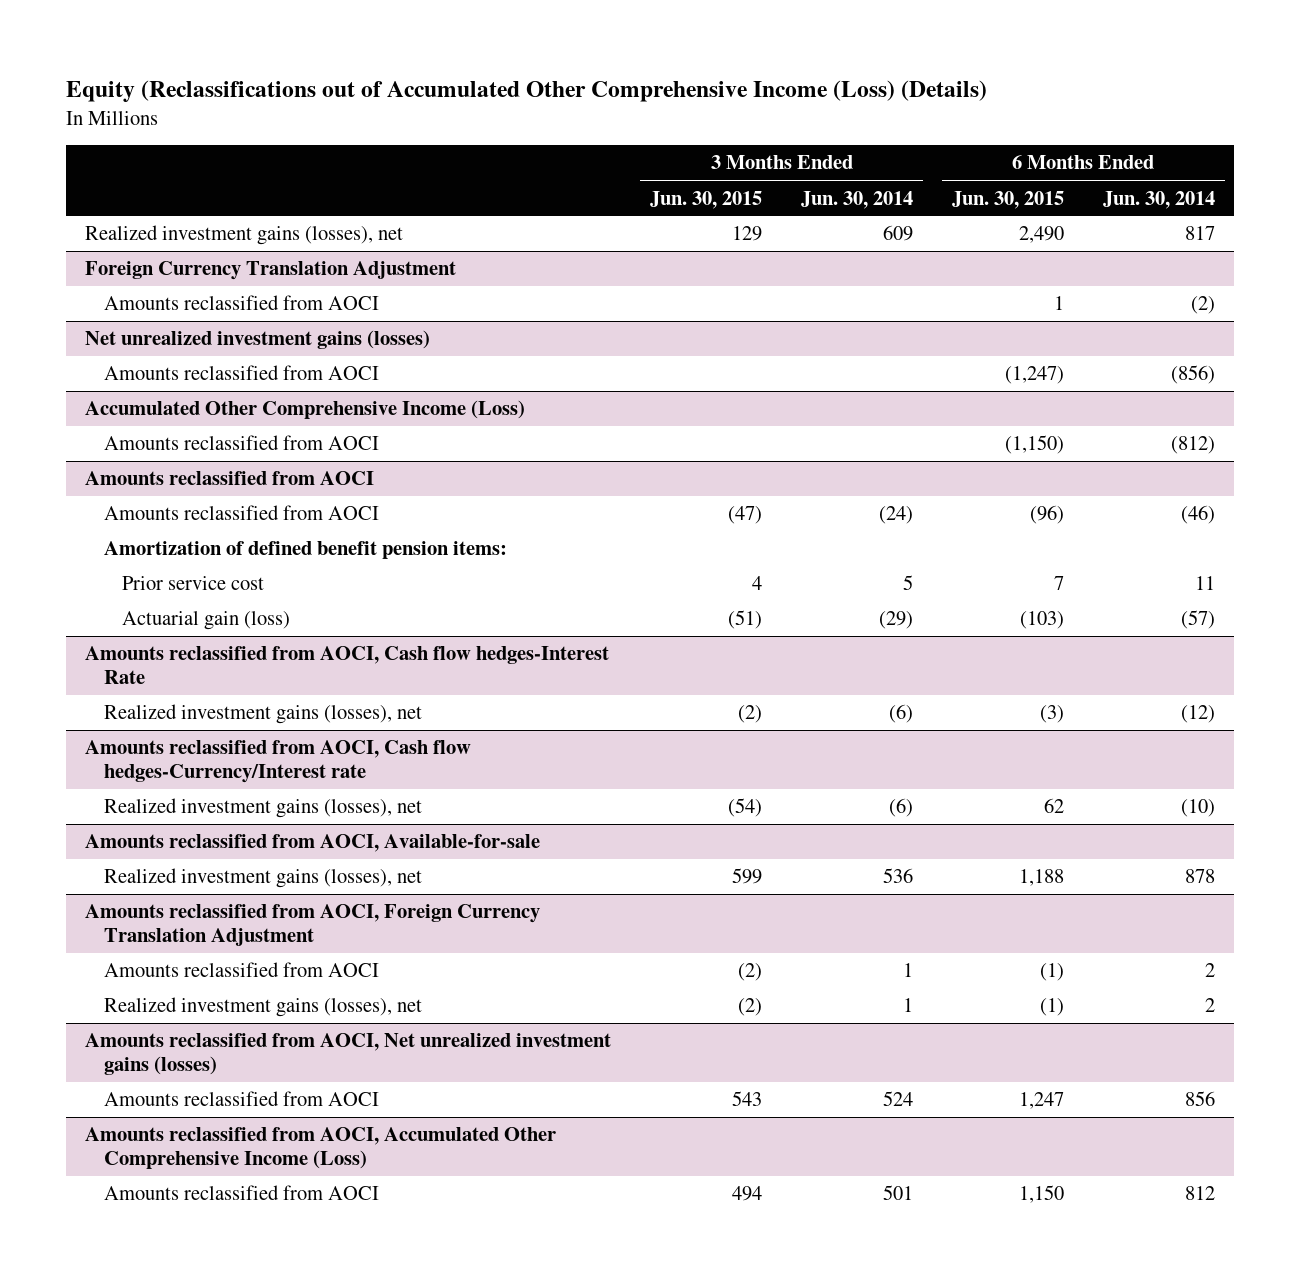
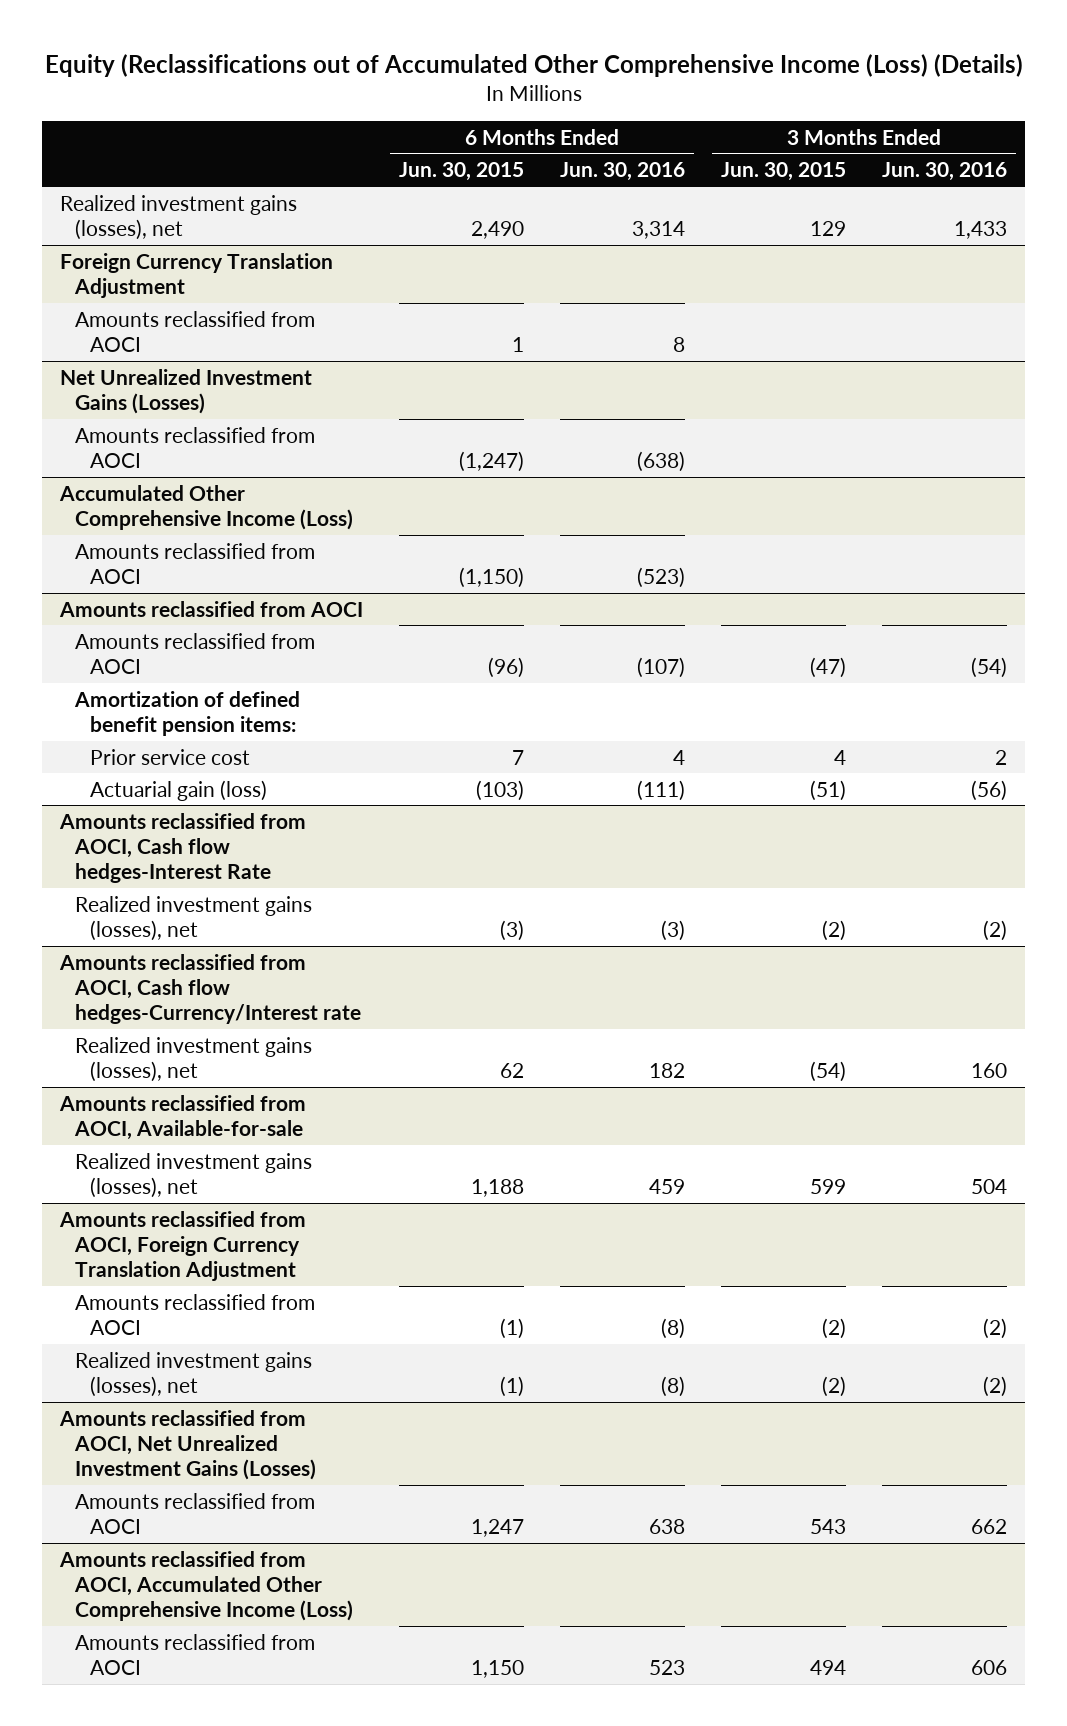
- | 3 Months Ended Jun. 30, 2015 | 3 Months Ended Jun. 30, 2014 | 6 Months Ended Jun. 30, 2015 | 6 Months Ended Jun. 30, 2014
+ | 6 Months Ended Jun. 30, 2015 | 6 Months Ended Jun. 30, 2016 | 3 Months Ended Jun. 30, 2015 | 3 Months Ended Jun. 30, 2016
- Net unrealized investment gains (losses)
+ Net Unrealized Investment Gains (Losses)
- Amounts reclassified from AOCI, Net unrealized investment gains (losses)
+ Amounts reclassified from AOCI, Net Unrealized Investment Gains (Losses)

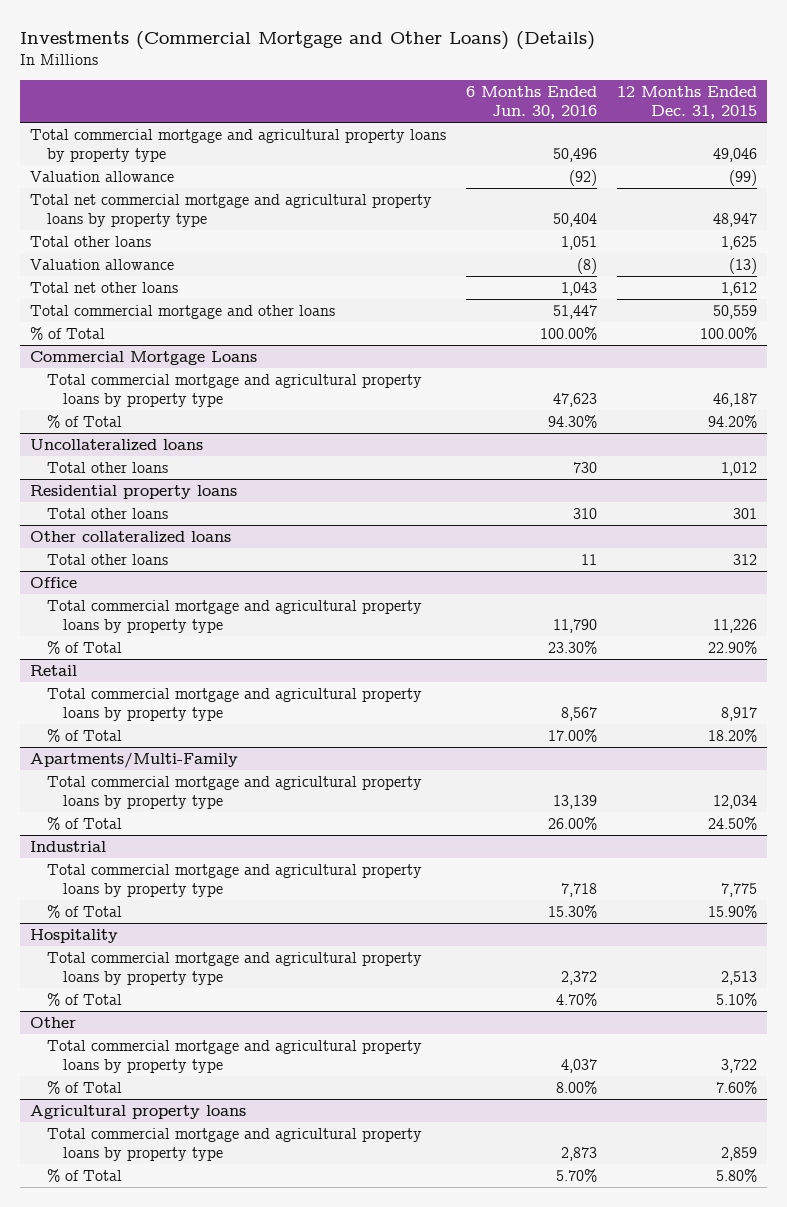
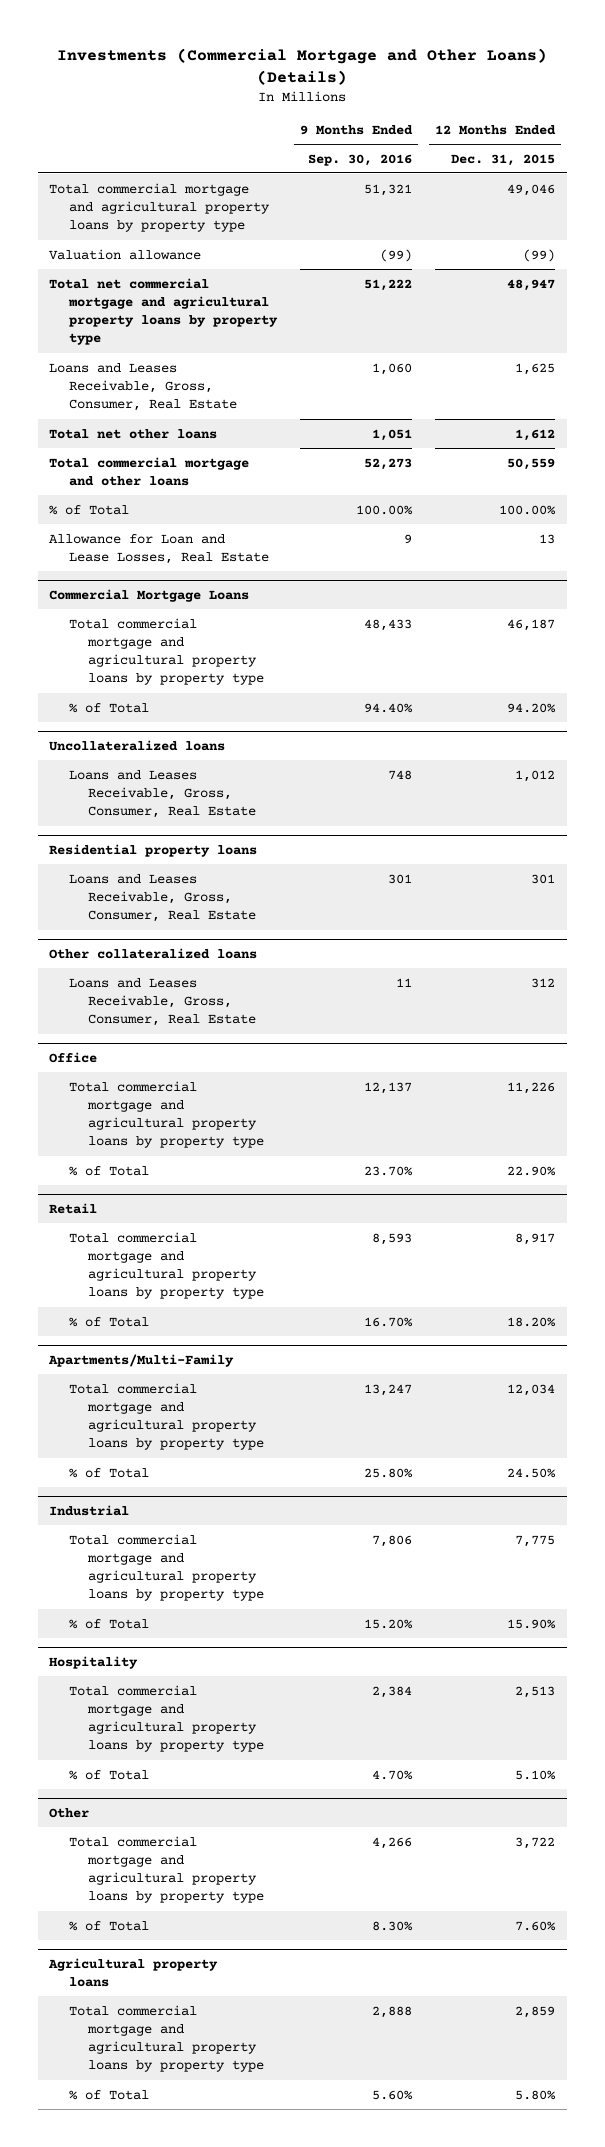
- | 6 Months Ended Jun. 30, 2016 | 12 Months Ended Dec. 31, 2015
+ | 9 Months Ended Sep. 30, 2016 | 12 Months Ended Dec. 31, 2015
- Total other loans | 1,051 | 1,625
- Valuation allowance | (8) | (13)
+ Loans and Leases Receivable, Gross, Consumer, Real Estate | 1,060 | 1,625
+ Allowance for Loan and Lease Losses, Real Estate | 9 | 13
@ Uncollateralized loans
- Total other loans | 730 | 1,012
+ Loans and Leases Receivable, Gross, Consumer, Real Estate | 748 | 1,012
@ Residential property loans
- Total other loans | 310 | 301
+ Loans and Leases Receivable, Gross, Consumer, Real Estate | 301 | 301
@ Other collateralized loans
- Total other loans | 11 | 312
+ Loans and Leases Receivable, Gross, Consumer, Real Estate | 11 | 312

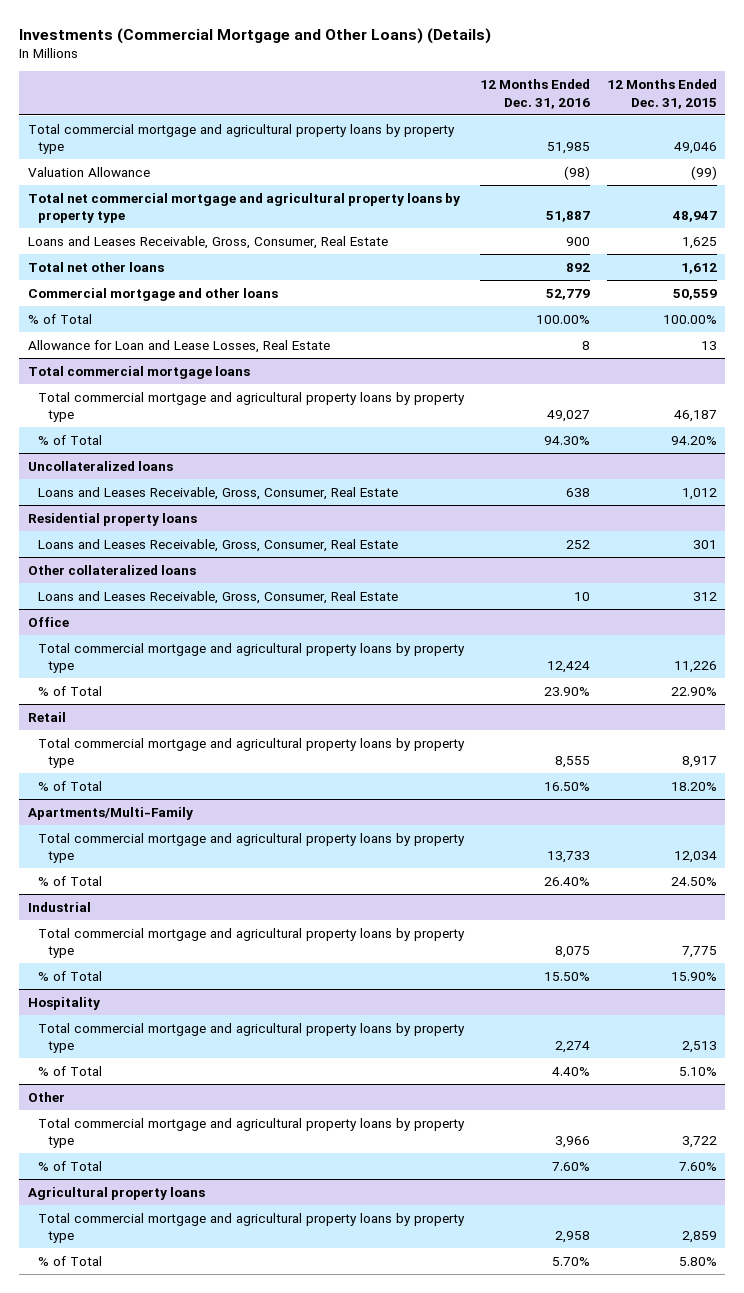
- | 9 Months Ended Sep. 30, 2016 | 12 Months Ended Dec. 31, 2015
+ | 12 Months Ended Dec. 31, 2016 | 12 Months Ended Dec. 31, 2015
- Valuation allowance | (99) | (99)
+ Valuation Allowance | (98) | (99)
- Total commercial mortgage and other loans | 52,273 | 50,559
+ Commercial mortgage and other loans | 52,779 | 50,559
- Commercial Mortgage Loans
+ Total commercial mortgage loans

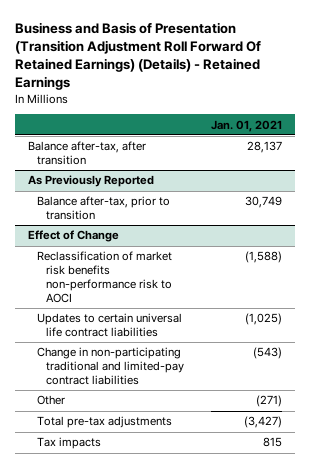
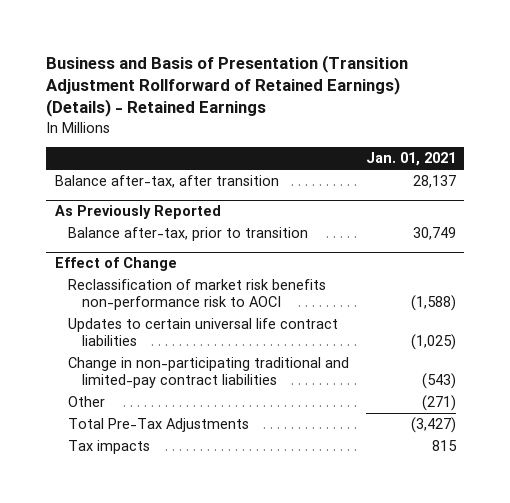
- Business and Basis of Presentation (Transition Adjustment Roll Forward Of Retained Earnings) (Details) - Retained Earnings
+ Business and Basis of Presentation (Transition Adjustment Rollforward of Retained Earnings) (Details) - Retained Earnings
@ Effect of Change
- Total pre-tax adjustments | (3,427)
+ Total Pre-Tax Adjustments | (3,427)

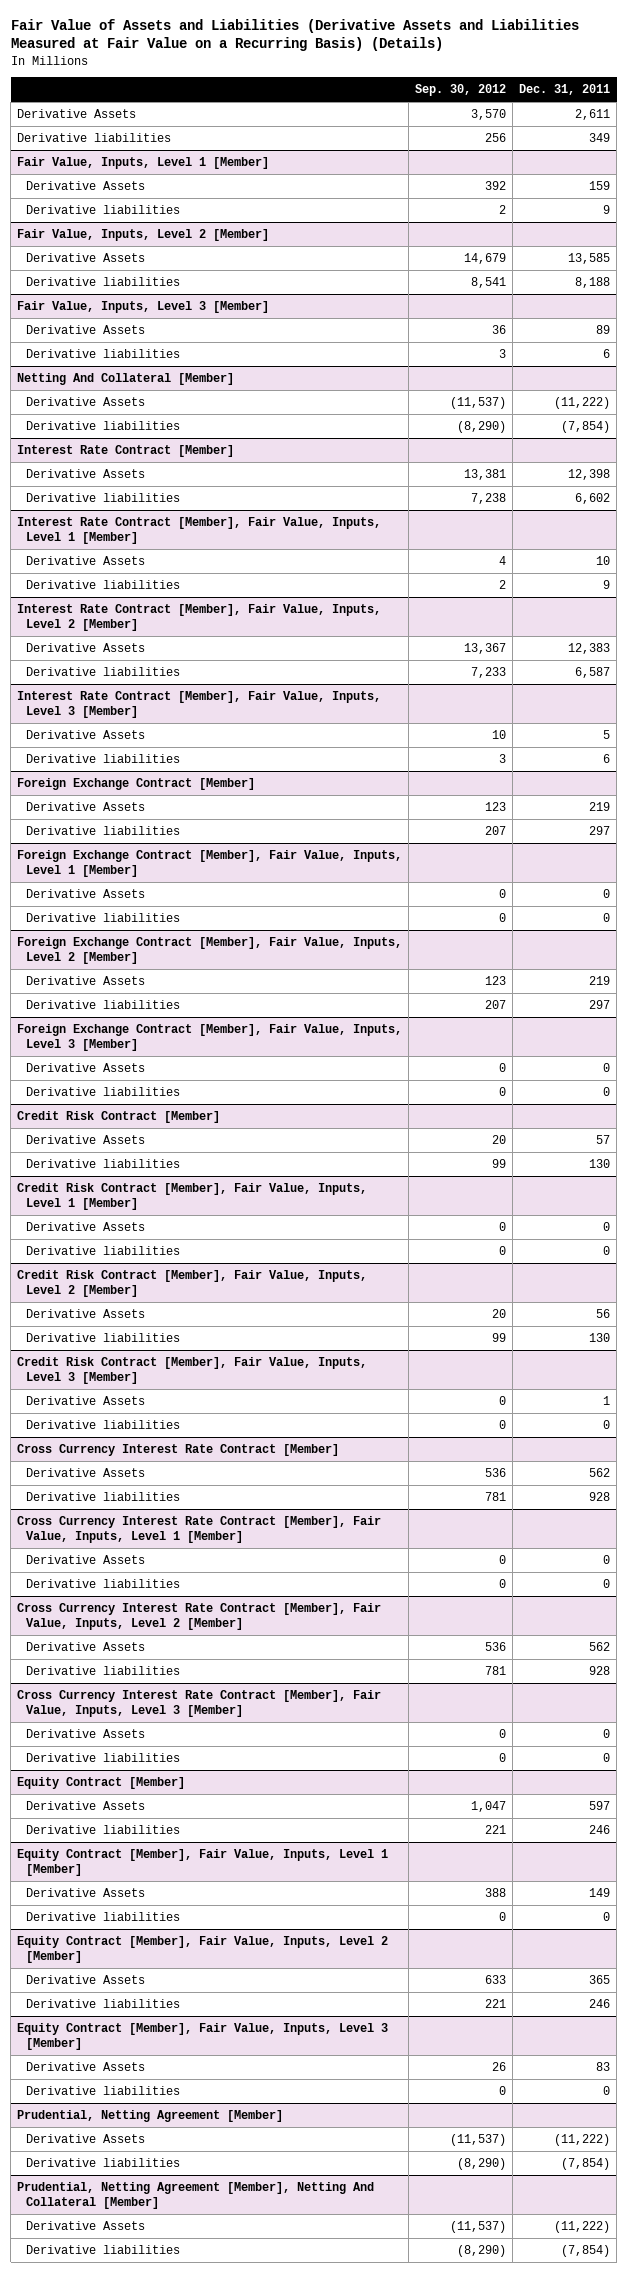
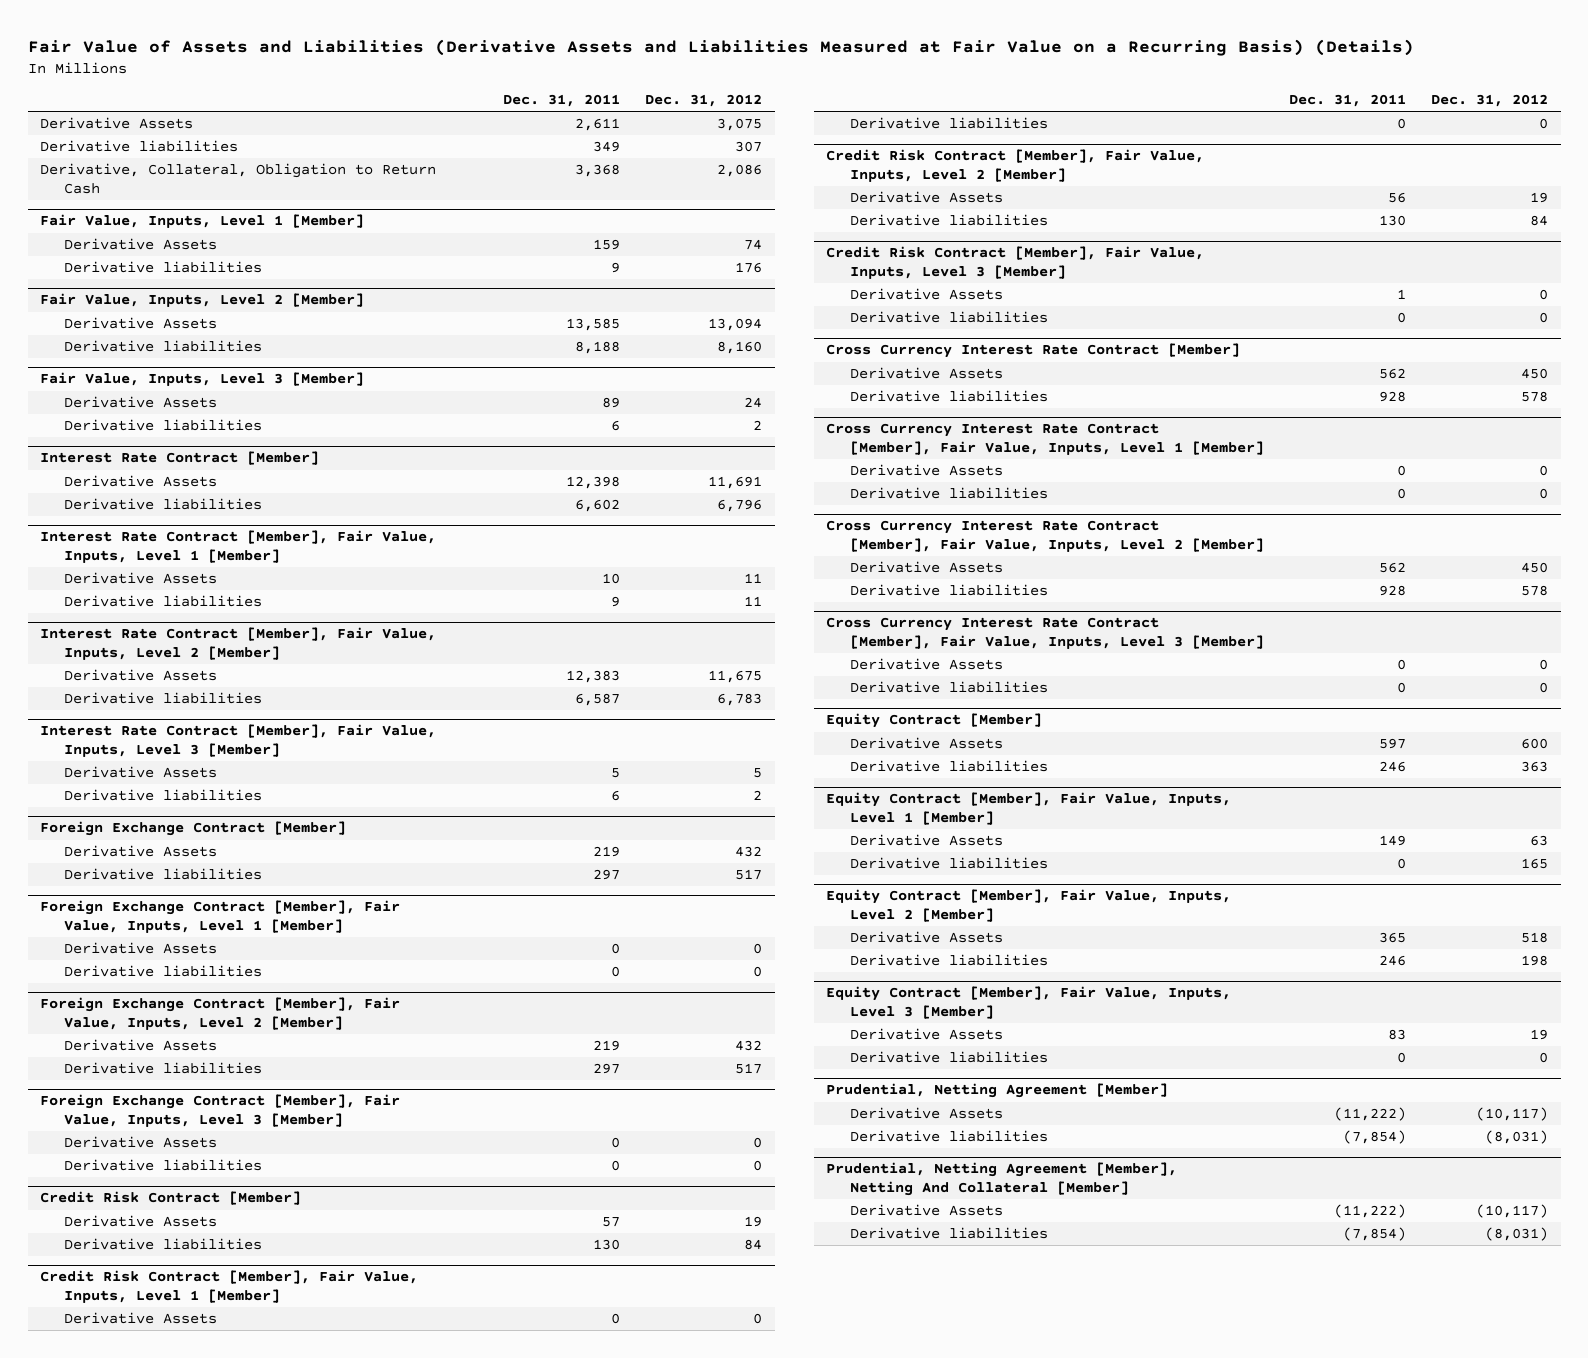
- | Sep. 30, 2012 | Dec. 31, 2011
+ | Dec. 31, 2011 | Dec. 31, 2012
+ Derivative, Collateral, Obligation to Return Cash | 3,368 | 2,086
- Netting And Collateral [Member]
- Derivative Assets | (11,537) | (11,222)
- Derivative liabilities | (8,290) | (7,854)

